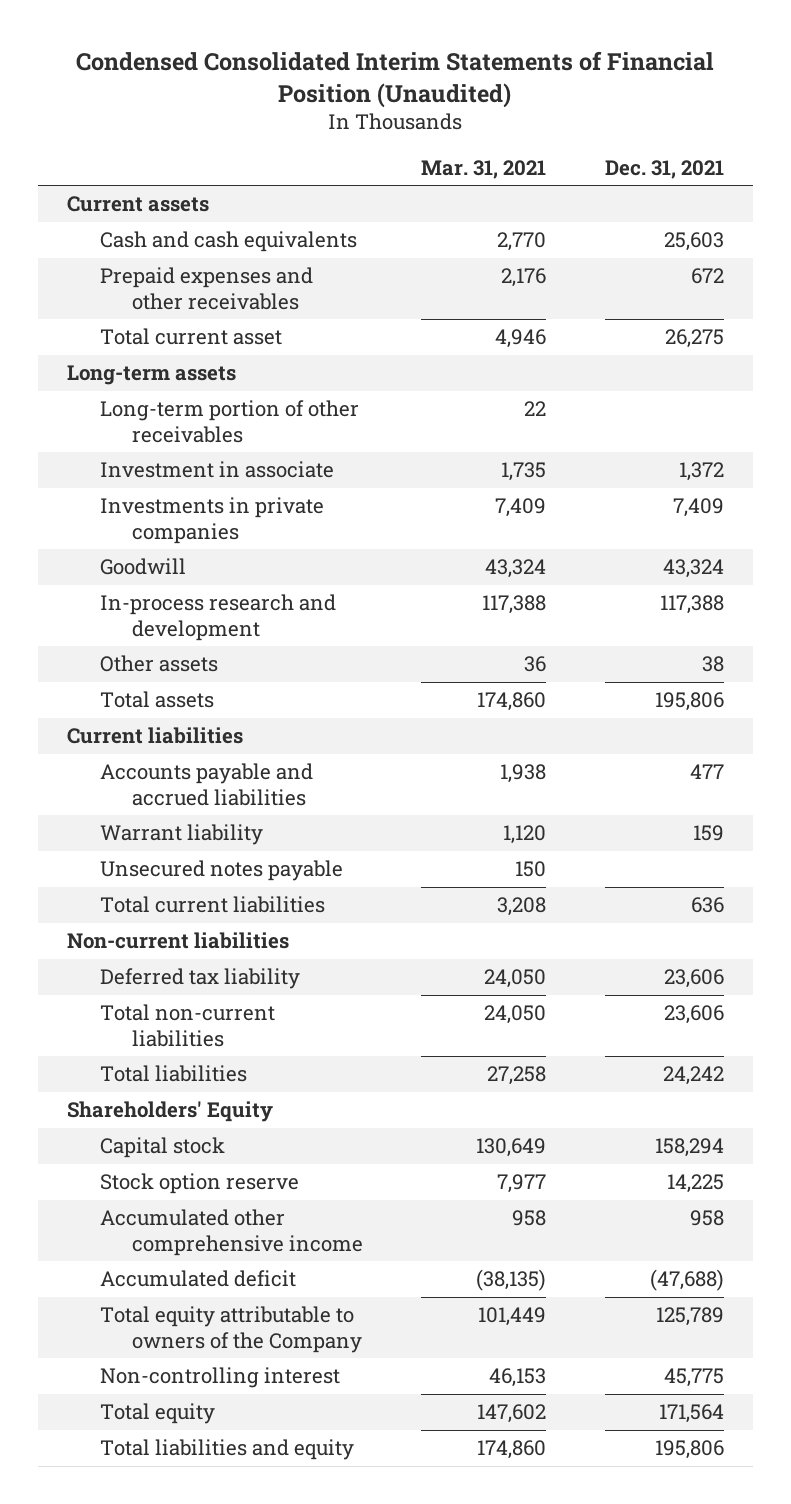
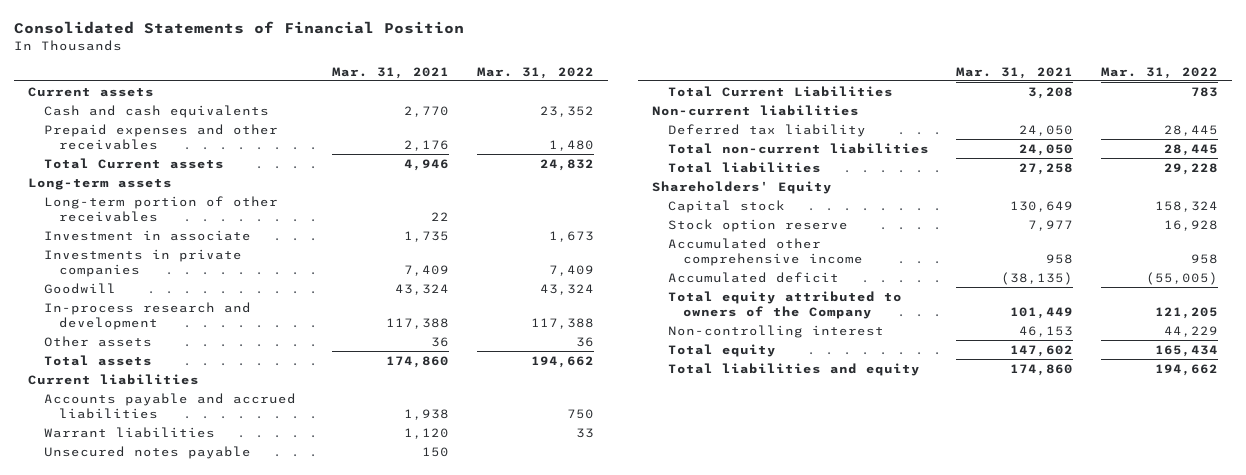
- Condensed Consolidated Interim Statements of Financial Position (Unaudited)
+ Consolidated Statements of Financial Position
- | Mar. 31, 2021 | Dec. 31, 2021
+ | Mar. 31, 2021 | Mar. 31, 2022
- Total current asset | 4,946 | 26,275
+ Total Current assets | 4,946 | 24,832
- Warrant liability | 1,120 | 159
+ Warrant liabilities | 1,120 | 33
- Total current liabilities | 3,208 | 636
+ Total Current Liabilities | 3,208 | 783
- Total equity attributable to owners of the Company | 101,449 | 125,789
+ Total equity attributed to owners of the Company | 101,449 | 121,205

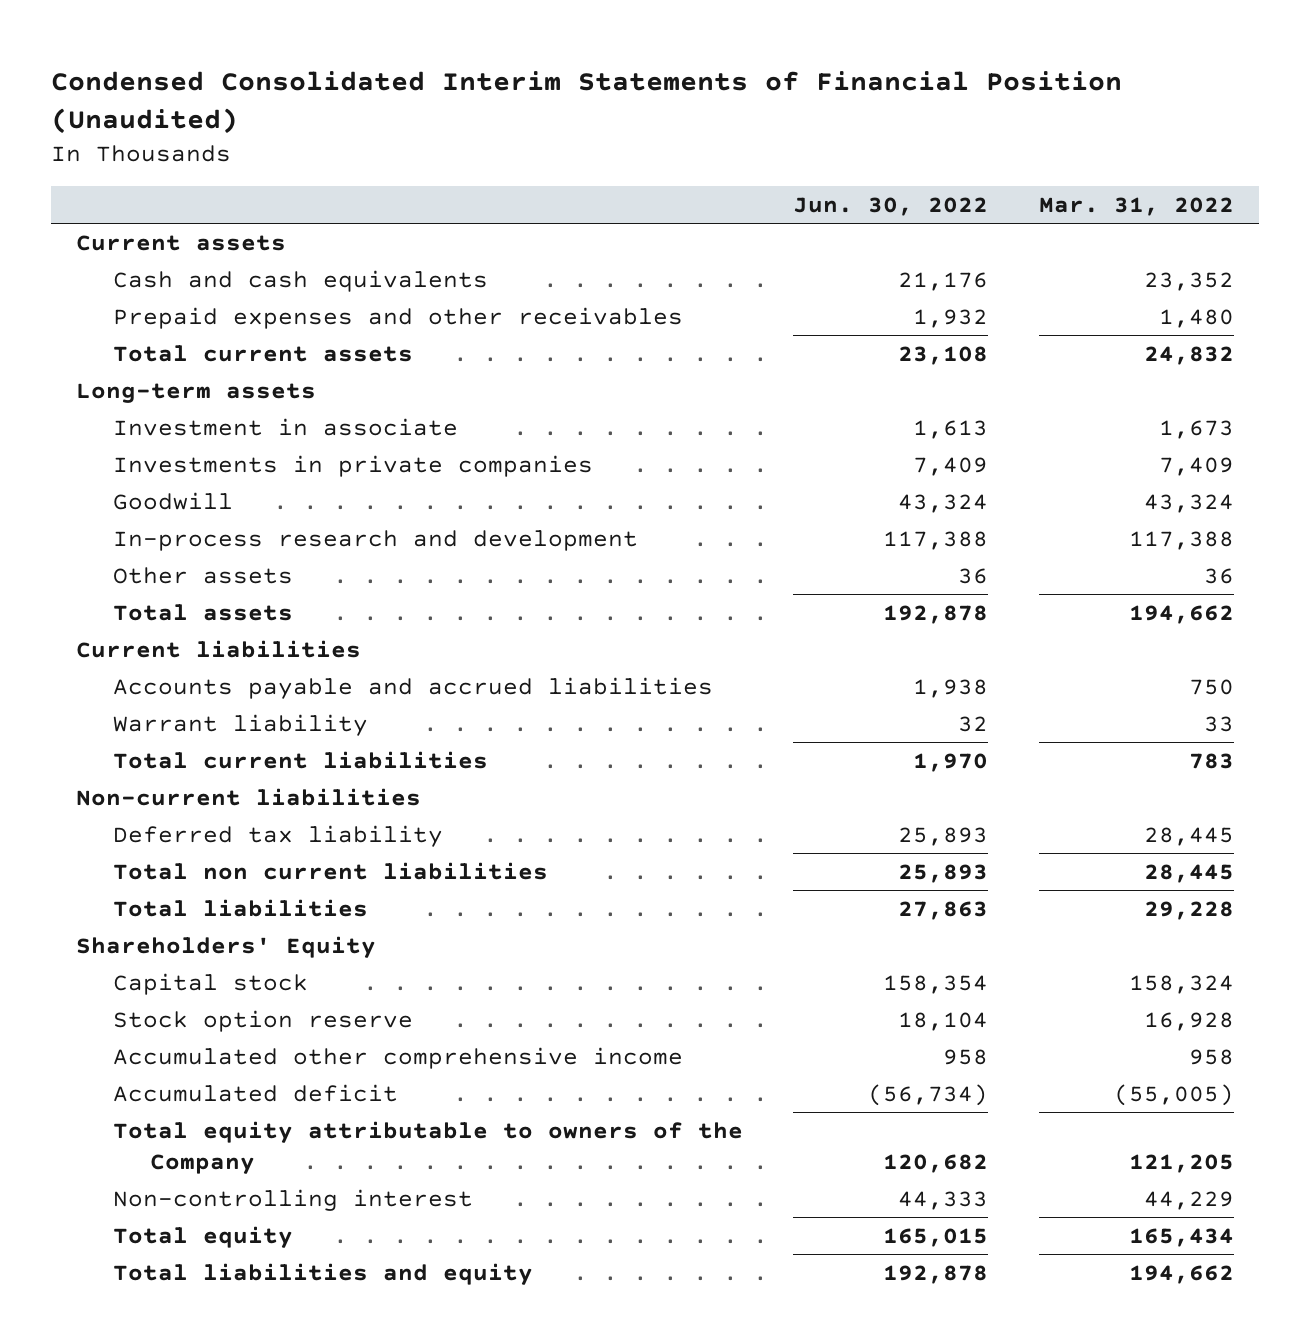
- Consolidated Statements of Financial Position
+ Condensed Consolidated Interim Statements of Financial Position (Unaudited)
- | Mar. 31, 2021 | Mar. 31, 2022
+ | Jun. 30, 2022 | Mar. 31, 2022
- Total Current assets | 4,946 | 24,832
+ Total current assets | 23,108 | 24,832
- Long-term portion of other receivables | 22 |
- Warrant liabilities | 1,120 | 33
- Unsecured notes payable | 150 |
- Total Current Liabilities | 3,208 | 783
+ Warrant liability | 32 | 33
+ Total current liabilities | 1,970 | 783
- Total non-current liabilities | 24,050 | 28,445
+ Total non current liabilities | 25,893 | 28,445
- Total equity attributed to owners of the Company | 101,449 | 121,205
+ Total equity attributable to owners of the Company | 120,682 | 121,205

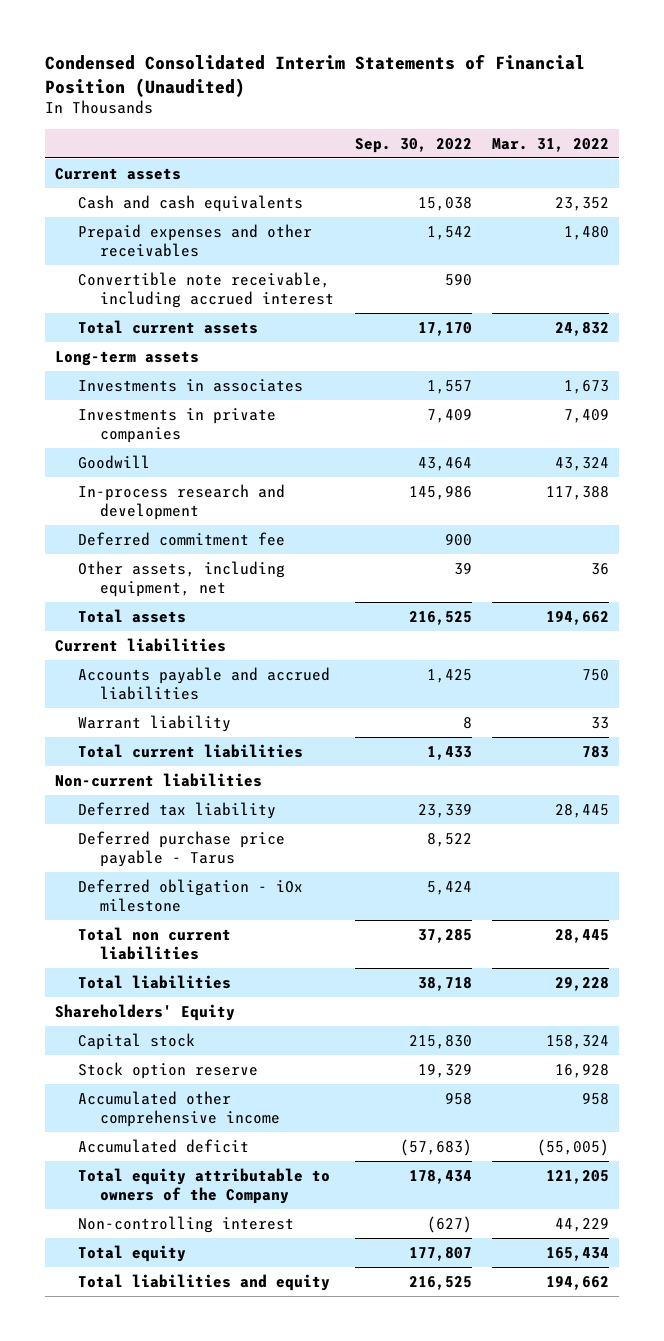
- | Jun. 30, 2022 | Mar. 31, 2022
+ | Sep. 30, 2022 | Mar. 31, 2022
+ Convertible note receivable, including accrued interest | 590 |
- Investment in associate | 1,613 | 1,673
+ Investments in associates | 1,557 | 1,673
- Other assets | 36 | 36
+ Deferred commitment fee | 900 |
+ Other assets, including equipment, net | 39 | 36
+ Deferred purchase price payable - Tarus | 8,522 |
+ Deferred obligation - iOx milestone | 5,424 |

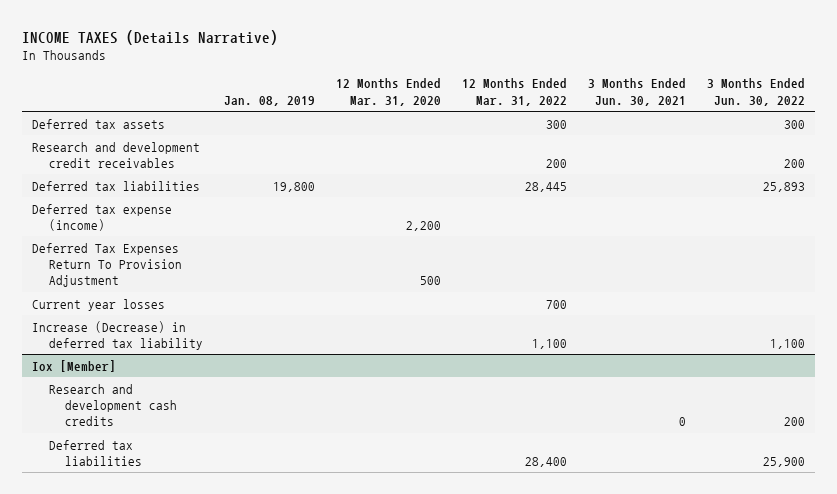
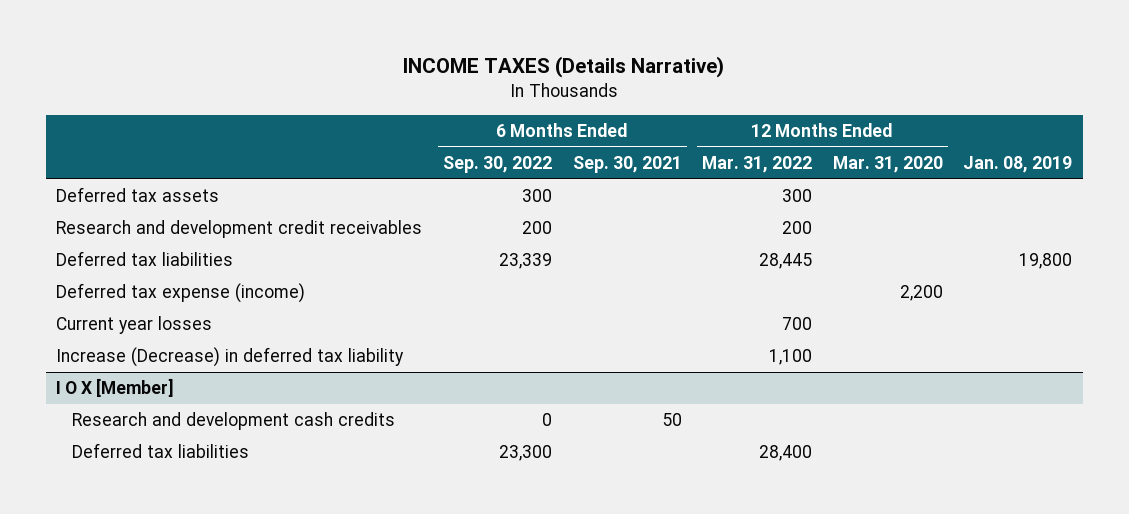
- | Jan. 08, 2019 | 12 Months Ended Mar. 31, 2020 | 12 Months Ended Mar. 31, 2022 | 3 Months Ended Jun. 30, 2021 | 3 Months Ended Jun. 30, 2022
+ | 6 Months Ended Sep. 30, 2022 | 6 Months Ended Sep. 30, 2021 | 12 Months Ended Mar. 31, 2022 | 12 Months Ended Mar. 31, 2020 | Jan. 08, 2019
- Deferred Tax Expenses Return To Provision Adjustment | | 500 | | |
- Iox [Member]
+ I O X [Member]

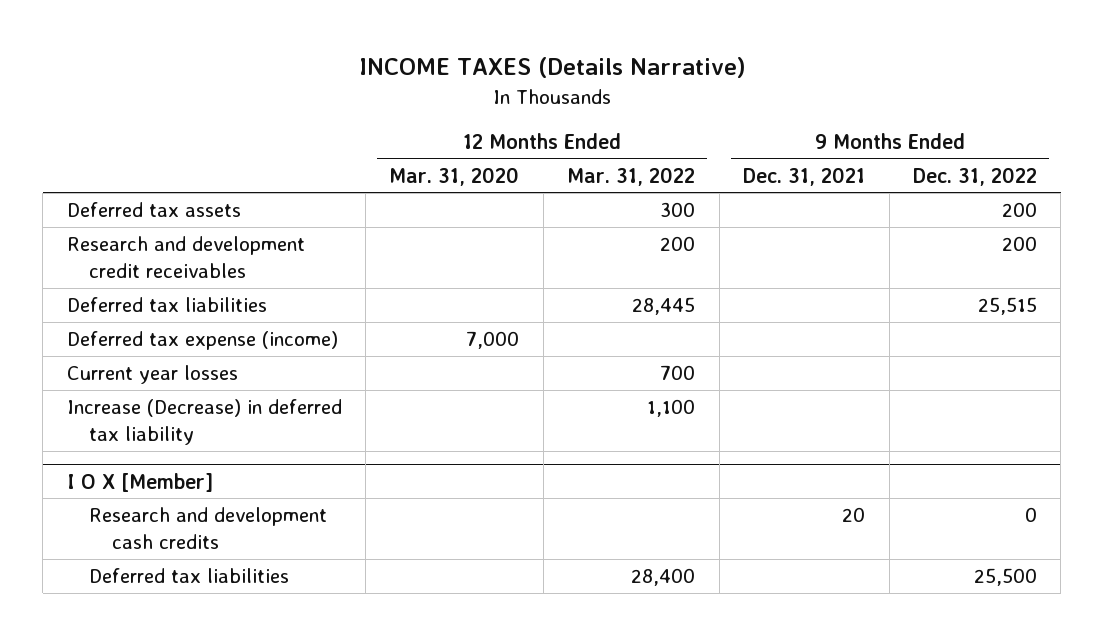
- | 6 Months Ended Sep. 30, 2022 | 6 Months Ended Sep. 30, 2021 | 12 Months Ended Mar. 31, 2022 | 12 Months Ended Mar. 31, 2020 | Jan. 08, 2019
+ | 12 Months Ended Mar. 31, 2020 | 12 Months Ended Mar. 31, 2022 | 9 Months Ended Dec. 31, 2021 | 9 Months Ended Dec. 31, 2022
- Deferred tax expense (income) | | | | 2,200 |
+ Deferred tax expense (income) | 7,000 | | |

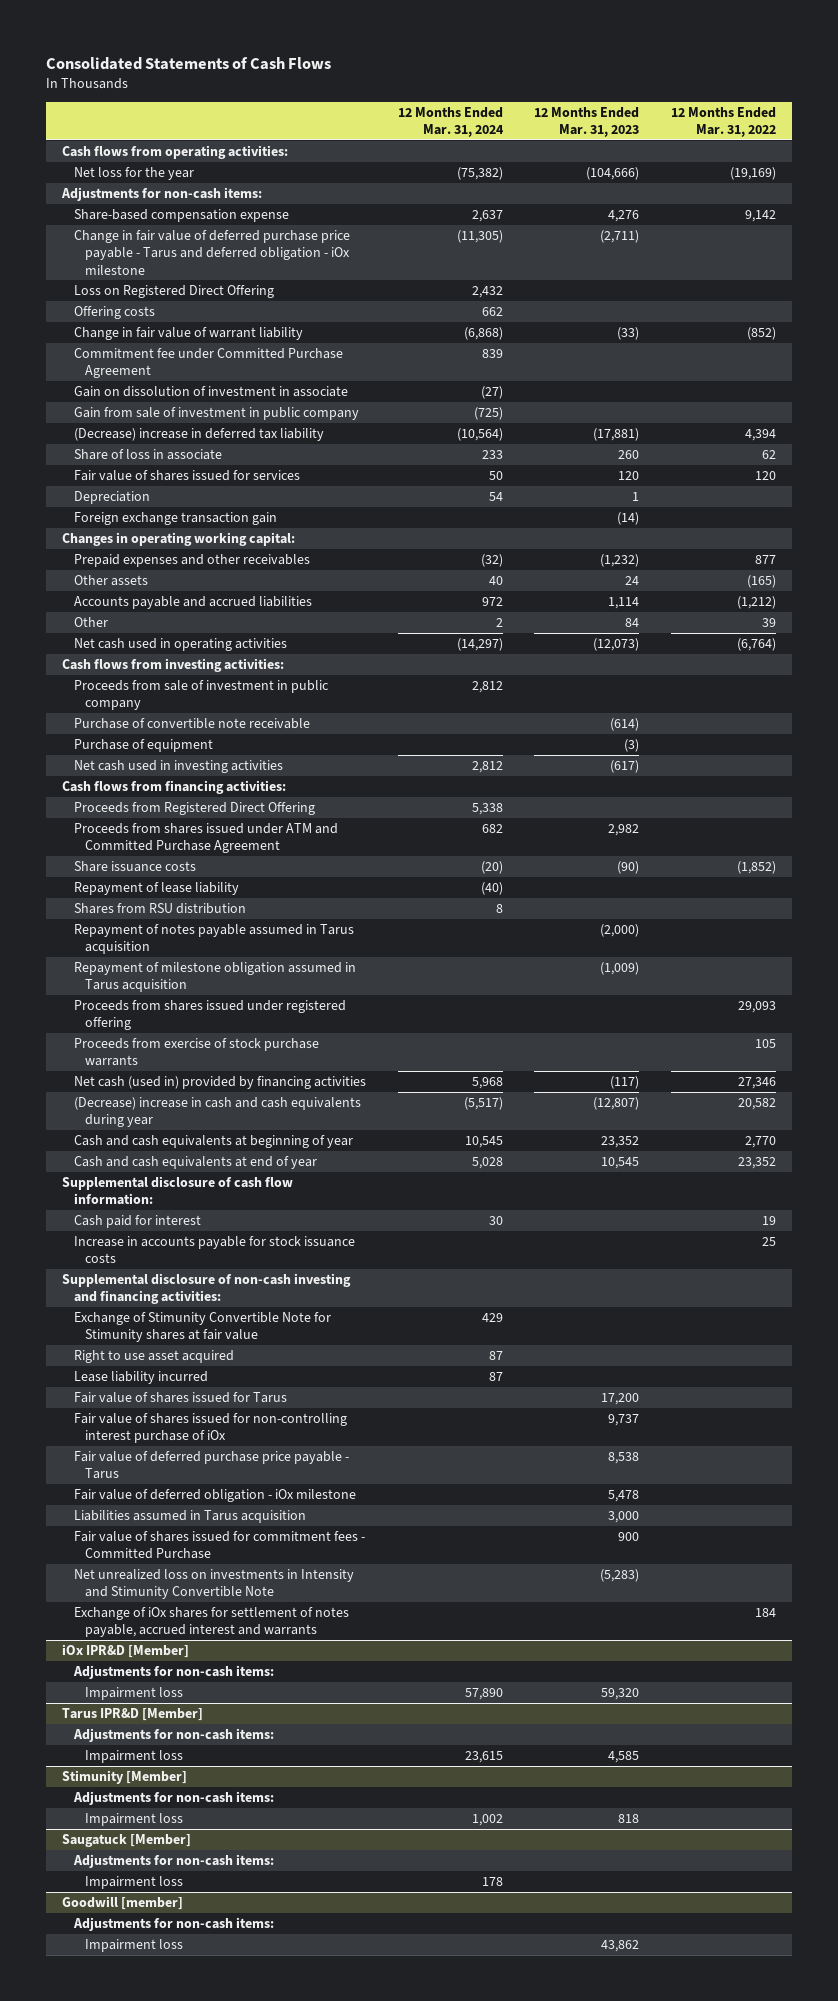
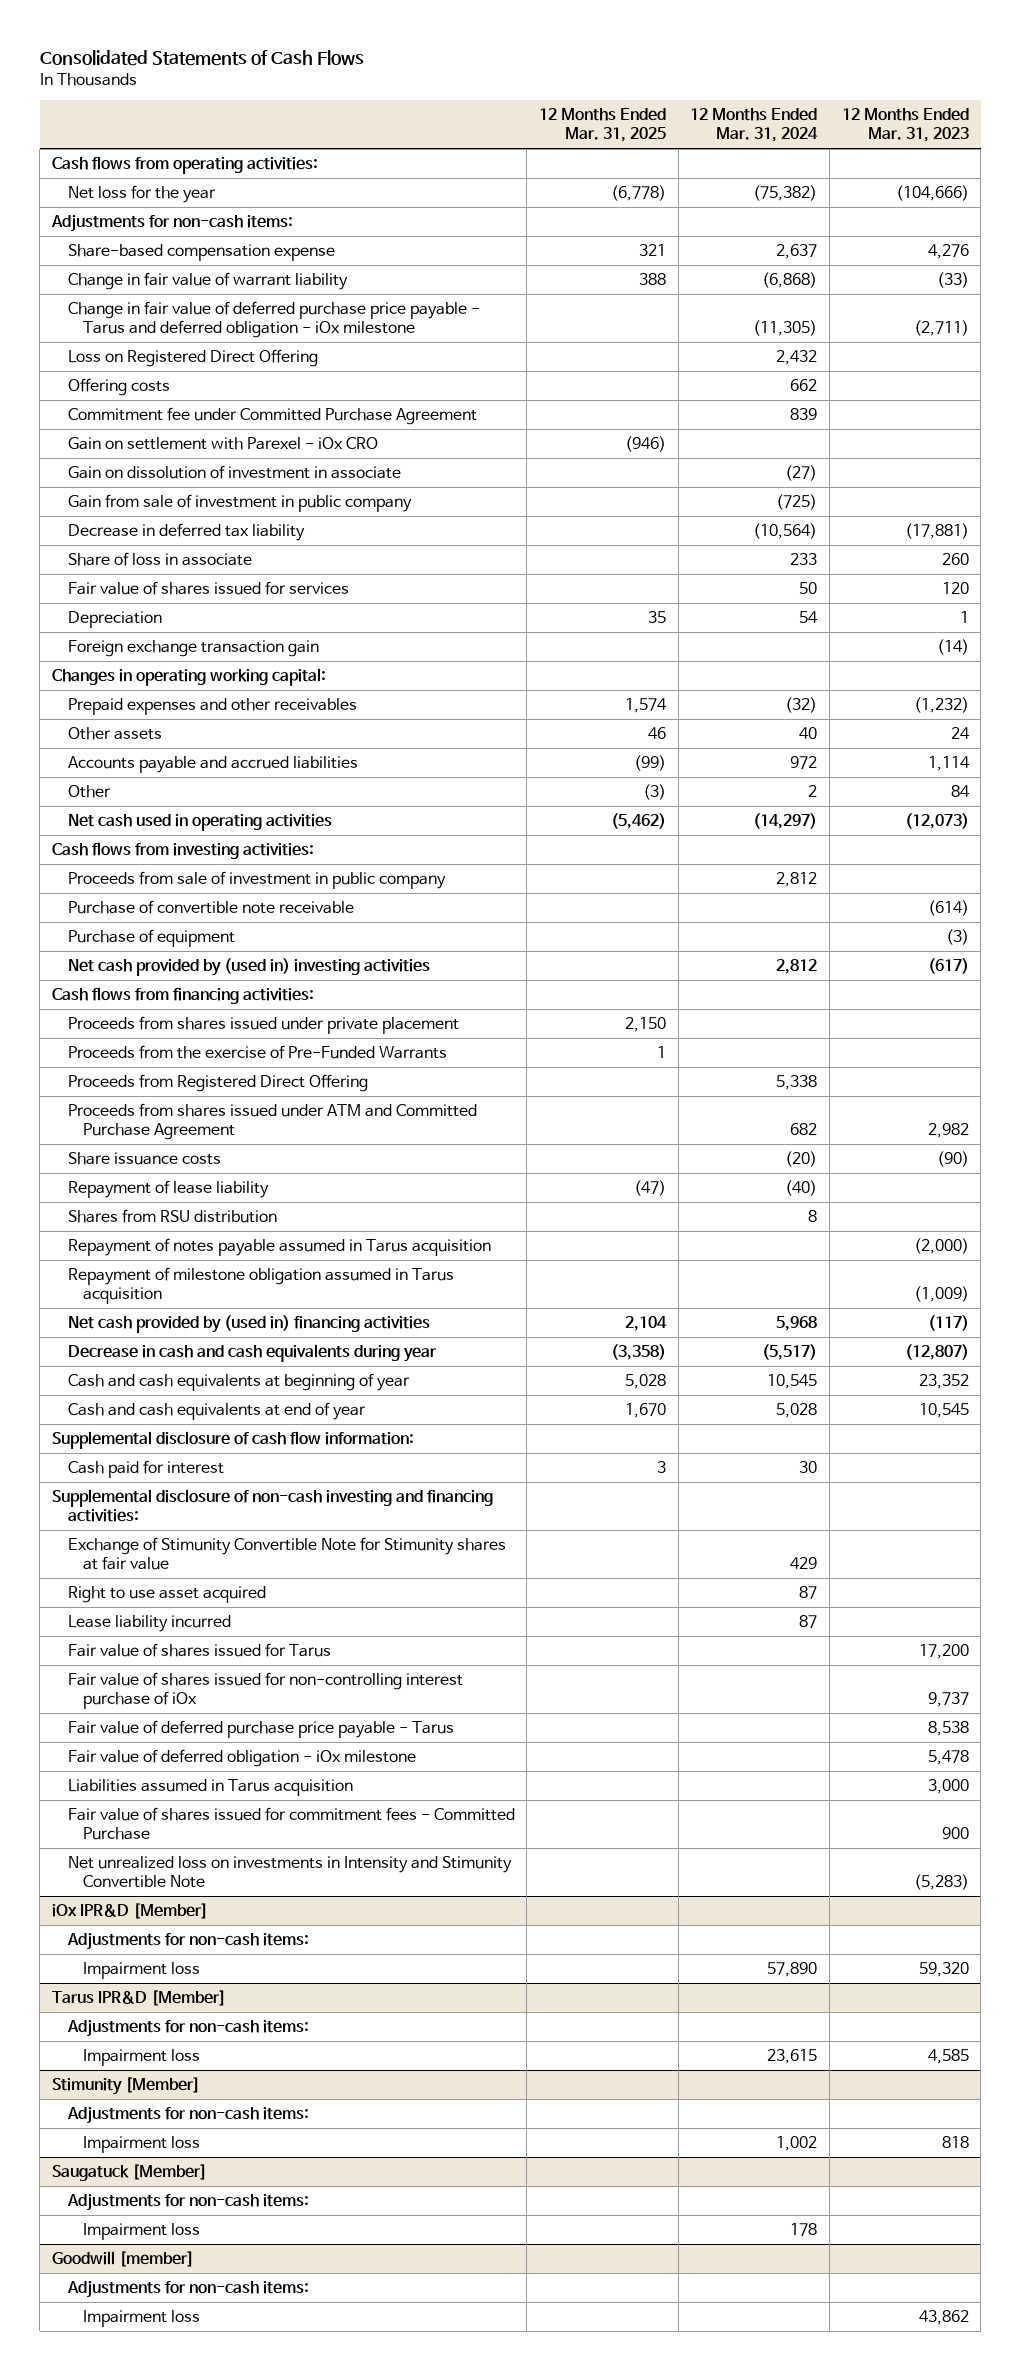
- | 12 Months Ended Mar. 31, 2024 | 12 Months Ended Mar. 31, 2023 | 12 Months Ended Mar. 31, 2022
+ | 12 Months Ended Mar. 31, 2025 | 12 Months Ended Mar. 31, 2024 | 12 Months Ended Mar. 31, 2023
moved up: Change in fair value of warrant liability | 388 | (6,868) | (33)
+ Gain on settlement with Parexel - iOx CRO | (946) | |
- (Decrease) increase in deferred tax liability | (10,564) | (17,881) | 4,394
+ Decrease in deferred tax liability | | (10,564) | (17,881)
- Net cash used in investing activities | 2,812 | (617) |
+ Net cash provided by (used in) investing activities | | 2,812 | (617)
+ Proceeds from shares issued under private placement | 2,150 | |
+ Proceeds from the exercise of Pre-Funded Warrants | 1 | |
- Proceeds from shares issued under registered offering | | | 29,093
- Proceeds from exercise of stock purchase warrants | | | 105
- Net cash (used in) provided by financing activities | 5,968 | (117) | 27,346
- (Decrease) increase in cash and cash equivalents during year | (5,517) | (12,807) | 20,582
+ Net cash provided by (used in) financing activities | 2,104 | 5,968 | (117)
+ Decrease in cash and cash equivalents during year | (3,358) | (5,517) | (12,807)
- Increase in accounts payable for stock issuance costs | | | 25
- Exchange of iOx shares for settlement of notes payable, accrued interest and warrants | | | 184

